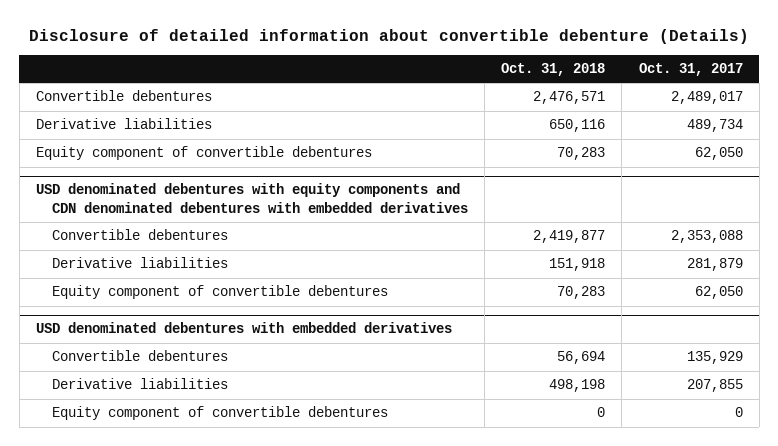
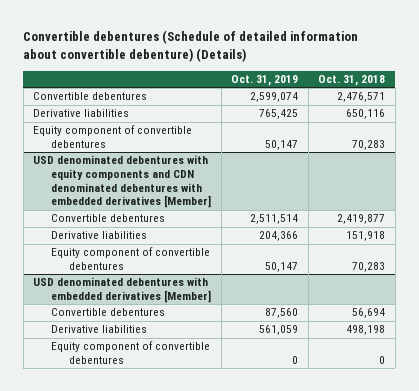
- Disclosure of detailed information about convertible debenture (Details)
+ Convertible debentures (Schedule of detailed information about convertible debenture) (Details)
- | Oct. 31, 2018 | Oct. 31, 2017
+ | Oct. 31, 2019 | Oct. 31, 2018
- USD denominated debentures with equity components and CDN denominated debentures with embedded derivatives
+ USD denominated debentures with equity components and CDN denominated debentures with embedded derivatives [Member]
- USD denominated debentures with embedded derivatives
+ USD denominated debentures with embedded derivatives [Member]

